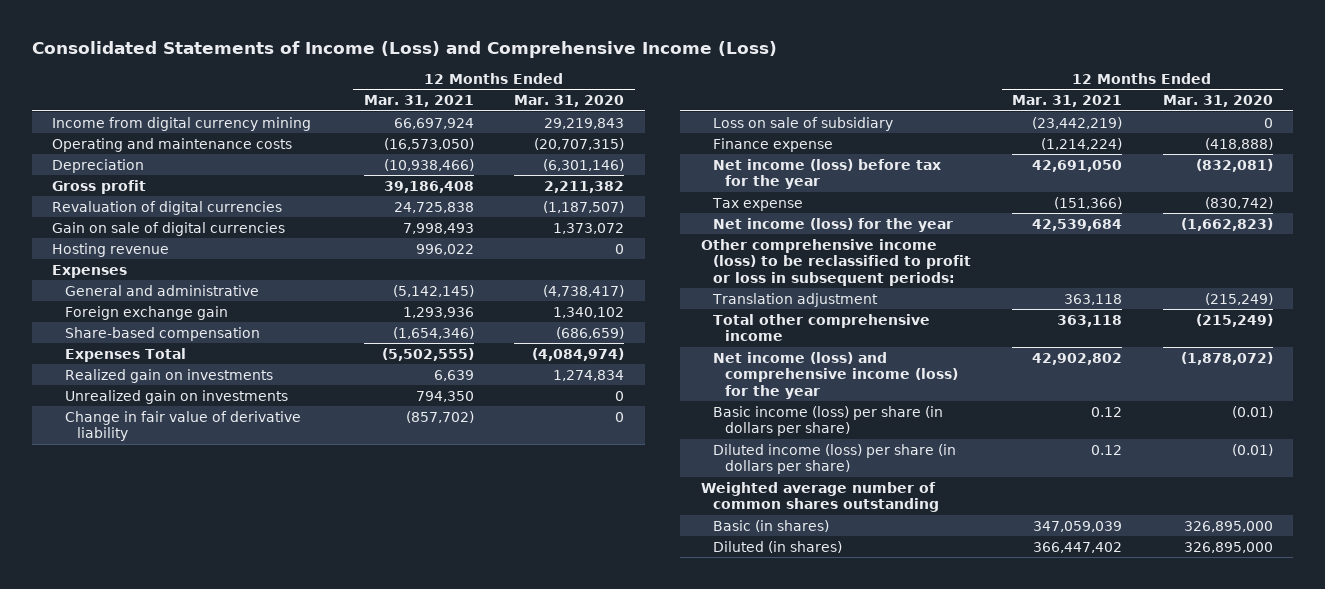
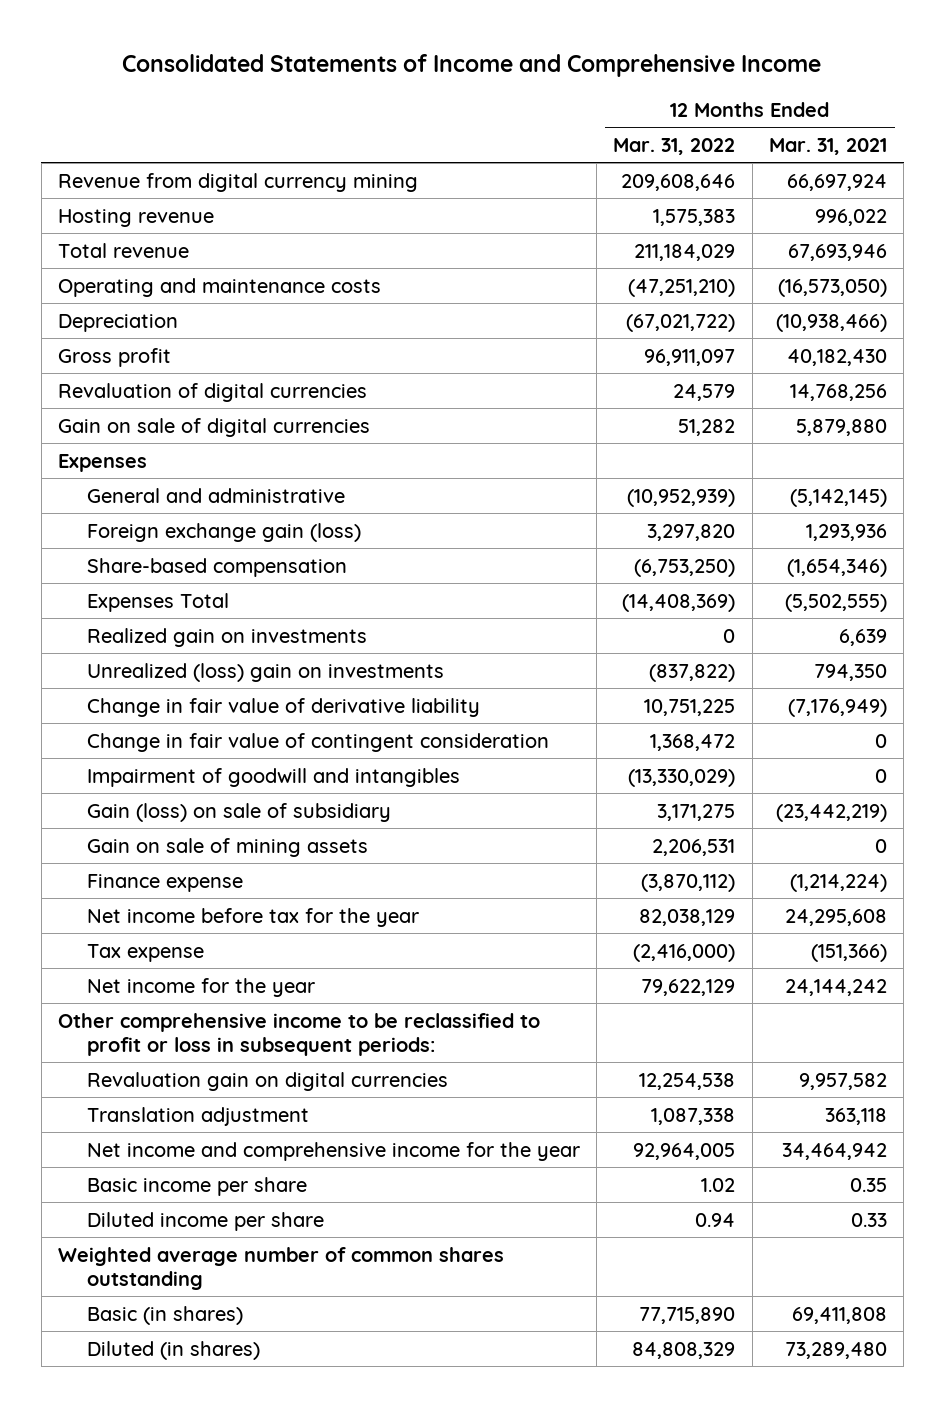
- Consolidated Statements of Income (Loss) and Comprehensive Income (Loss)
+ Consolidated Statements of Income and Comprehensive Income
- | 12 Months Ended Mar. 31, 2021 | 12 Months Ended Mar. 31, 2020
+ | 12 Months Ended Mar. 31, 2022 | 12 Months Ended Mar. 31, 2021
- Income from digital currency mining | 66,697,924 | 29,219,843
+ Revenue from digital currency mining | 209,608,646 | 66,697,924
moved up: Hosting revenue | 1,575,383 | 996,022
+ Total revenue | 211,184,029 | 67,693,946
- Gross profit | 39,186,408 | 2,211,382
- Revaluation of digital currencies | 24,725,838 | (1,187,507)
- Gain on sale of digital currencies | 7,998,493 | 1,373,072
+ Gross profit | 96,911,097 | 40,182,430
+ Revaluation of digital currencies | 24,579 | 14,768,256
+ Gain on sale of digital currencies | 51,282 | 5,879,880
- Foreign exchange gain | 1,293,936 | 1,340,102
+ Foreign exchange gain (loss) | 3,297,820 | 1,293,936
- Unrealized gain on investments | 794,350 | 0
- Change in fair value of derivative liability | (857,702) | 0
- Loss on sale of subsidiary | (23,442,219) | 0
+ Unrealized (loss) gain on investments | (837,822) | 794,350
+ Change in fair value of derivative liability | 10,751,225 | (7,176,949)
+ Change in fair value of contingent consideration | 1,368,472 | 0
+ Impairment of goodwill and intangibles | (13,330,029) | 0
+ Gain (loss) on sale of subsidiary | 3,171,275 | (23,442,219)
+ Gain on sale of mining assets | 2,206,531 | 0
- Net income (loss) before tax for the year | 42,691,050 | (832,081)
+ Net income before tax for the year | 82,038,129 | 24,295,608
- Net income (loss) for the year | 42,539,684 | (1,662,823)
- Other comprehensive income (loss) to be reclassified to profit or loss in subsequent periods:
+ Net income for the year | 79,622,129 | 24,144,242
+ Other comprehensive income to be reclassified to profit or loss in subsequent periods:
+ Revaluation gain on digital currencies | 12,254,538 | 9,957,582
- Total other comprehensive income | 363,118 | (215,249)
- Net income (loss) and comprehensive income (loss) for the year | 42,902,802 | (1,878,072)
- Basic income (loss) per share (in dollars per share) | 0.12 | (0.01)
- Diluted income (loss) per share (in dollars per share) | 0.12 | (0.01)
+ Net income and comprehensive income for the year | 92,964,005 | 34,464,942
+ Basic income per share | 1.02 | 0.35
+ Diluted income per share | 0.94 | 0.33
- Basic (in shares) | 347,059,039 | 326,895,000
- Diluted (in shares) | 366,447,402 | 326,895,000
+ Basic (in shares) | 77,715,890 | 69,411,808
+ Diluted (in shares) | 84,808,329 | 73,289,480

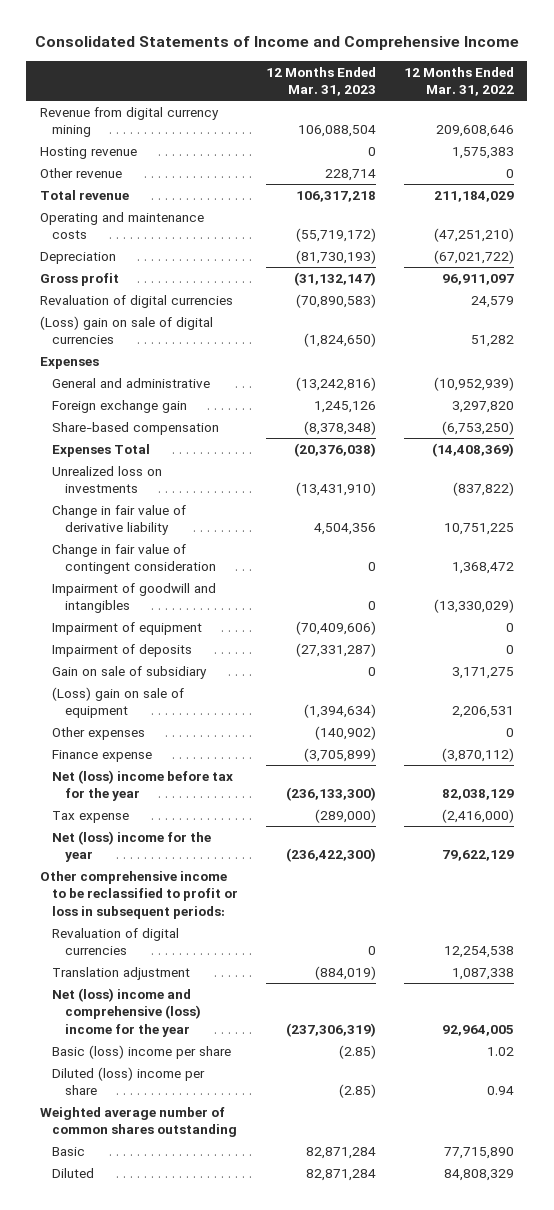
- | 12 Months Ended Mar. 31, 2022 | 12 Months Ended Mar. 31, 2021
+ | 12 Months Ended Mar. 31, 2023 | 12 Months Ended Mar. 31, 2022
+ Other revenue | 228,714 | 0
- Gain on sale of digital currencies | 51,282 | 5,879,880
+ (Loss) gain on sale of digital currencies | (1,824,650) | 51,282
- Foreign exchange gain (loss) | 3,297,820 | 1,293,936
+ Foreign exchange gain | 1,245,126 | 3,297,820
- Realized gain on investments | 0 | 6,639
- Unrealized (loss) gain on investments | (837,822) | 794,350
+ Unrealized loss on investments | (13,431,910) | (837,822)
- Gain (loss) on sale of subsidiary | 3,171,275 | (23,442,219)
- Gain on sale of mining assets | 2,206,531 | 0
+ Impairment of equipment | (70,409,606) | 0
+ Impairment of deposits | (27,331,287) | 0
+ Gain on sale of subsidiary | 0 | 3,171,275
+ (Loss) gain on sale of equipment | (1,394,634) | 2,206,531
+ Other expenses | (140,902) | 0
- Net income before tax for the year | 82,038,129 | 24,295,608
+ Net (loss) income before tax for the year | (236,133,300) | 82,038,129
- Net income for the year | 79,622,129 | 24,144,242
+ Net (loss) income for the year | (236,422,300) | 79,622,129
- Revaluation gain on digital currencies | 12,254,538 | 9,957,582
+ Revaluation of digital currencies | 0 | 12,254,538
- Net income and comprehensive income for the year | 92,964,005 | 34,464,942
- Basic income per share | 1.02 | 0.35
- Diluted income per share | 0.94 | 0.33
+ Net (loss) income and comprehensive (loss) income for the year | (237,306,319) | 92,964,005
+ Basic (loss) income per share | (2.85) | 1.02
+ Diluted (loss) income per share | (2.85) | 0.94
- Basic (in shares) | 77,715,890 | 69,411,808
- Diluted (in shares) | 84,808,329 | 73,289,480
+ Basic | 82,871,284 | 77,715,890
+ Diluted | 82,871,284 | 84,808,329

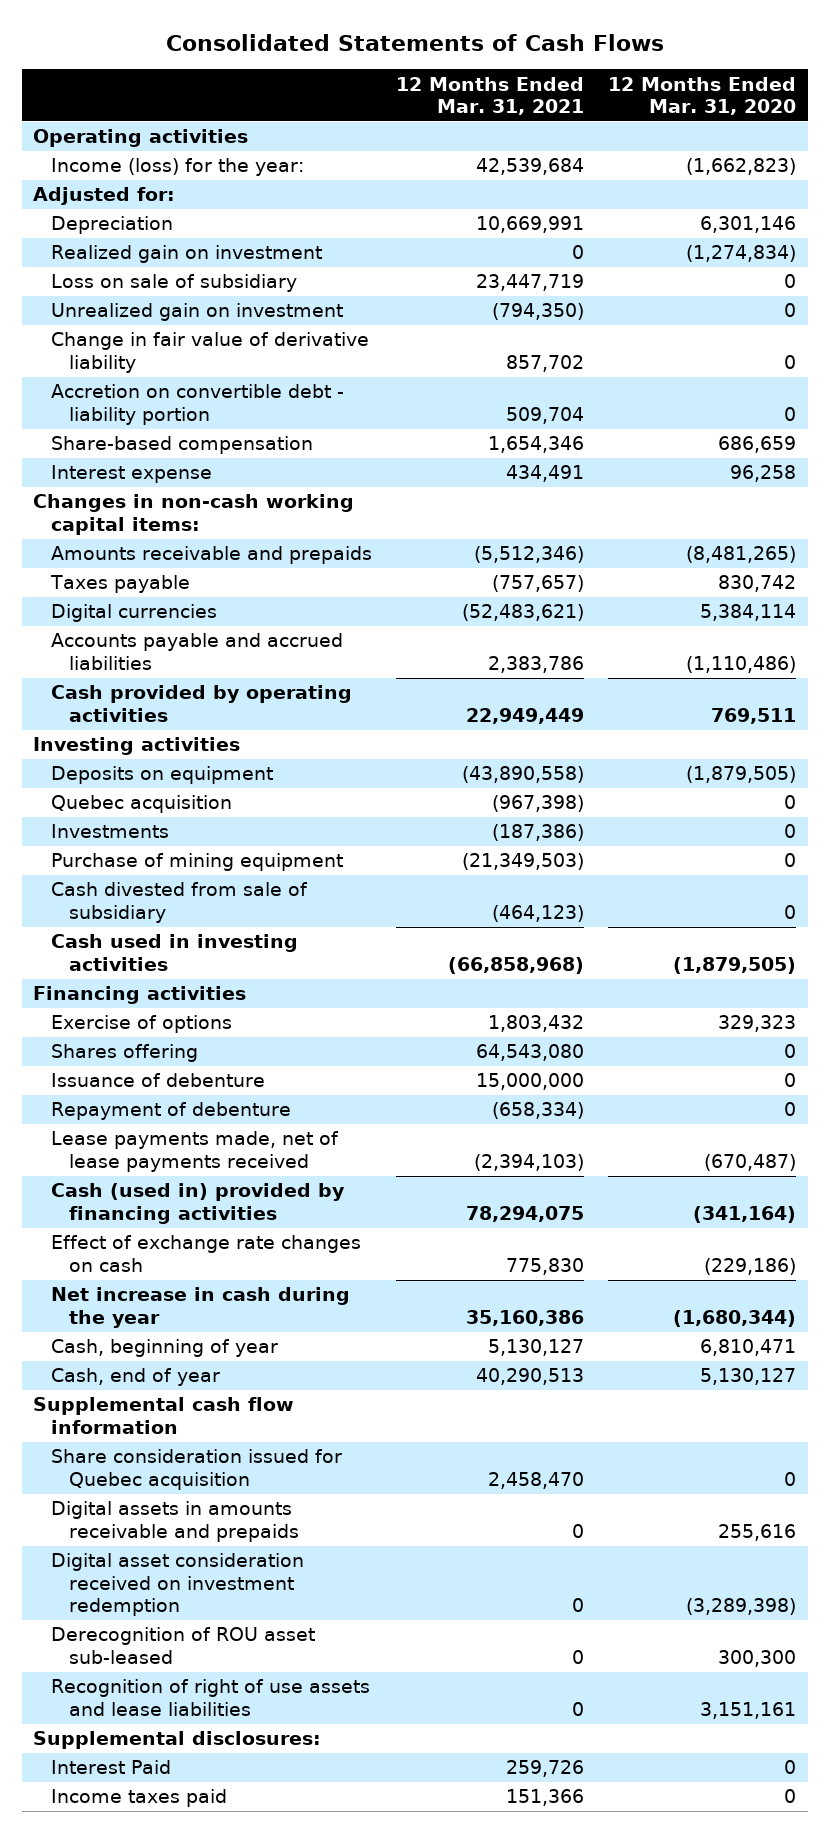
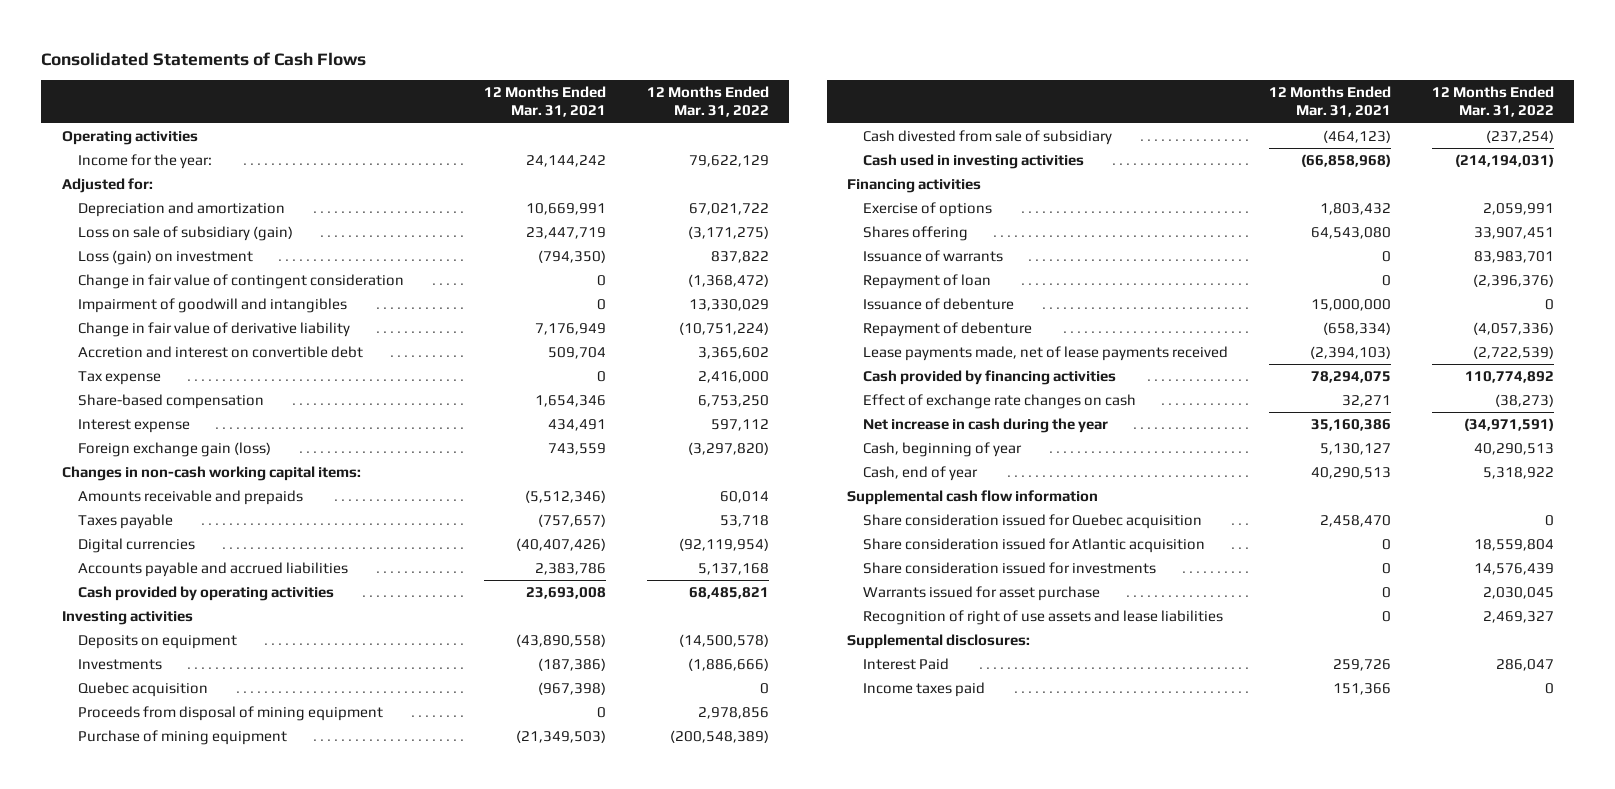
- | 12 Months Ended Mar. 31, 2021 | 12 Months Ended Mar. 31, 2020
+ | 12 Months Ended Mar. 31, 2021 | 12 Months Ended Mar. 31, 2022
- Income (loss) for the year: | 42,539,684 | (1,662,823)
+ Income for the year: | 24,144,242 | 79,622,129
- Depreciation | 10,669,991 | 6,301,146
- Realized gain on investment | 0 | (1,274,834)
- Loss on sale of subsidiary | 23,447,719 | 0
- Unrealized gain on investment | (794,350) | 0
- Change in fair value of derivative liability | 857,702 | 0
- Accretion on convertible debt - liability portion | 509,704 | 0
+ Depreciation and amortization | 10,669,991 | 67,021,722
+ Loss on sale of subsidiary (gain) | 23,447,719 | (3,171,275)
+ Loss (gain) on investment | (794,350) | 837,822
+ Change in fair value of contingent consideration | 0 | (1,368,472)
+ Impairment of goodwill and intangibles | 0 | 13,330,029
+ Change in fair value of derivative liability | 7,176,949 | (10,751,224)
+ Accretion and interest on convertible debt | 509,704 | 3,365,602
+ Tax expense | 0 | 2,416,000
+ Foreign exchange gain (loss) | 743,559 | (3,297,820)
- Digital currencies | (52,483,621) | 5,384,114
+ Digital currencies | (40,407,426) | (92,119,954)
- Cash provided by operating activities | 22,949,449 | 769,511
+ Cash provided by operating activities | 23,693,008 | 68,485,821
moved down: Quebec acquisition | (967,398) | 0
+ Proceeds from disposal of mining equipment | 0 | 2,978,856
+ Issuance of warrants | 0 | 83,983,701
+ Repayment of loan | 0 | (2,396,376)
- Cash (used in) provided by financing activities | 78,294,075 | (341,164)
- Effect of exchange rate changes on cash | 775,830 | (229,186)
+ Cash provided by financing activities | 78,294,075 | 110,774,892
+ Effect of exchange rate changes on cash | 32,271 | (38,273)
- Digital assets in amounts receivable and prepaids | 0 | 255,616
- Digital asset consideration received on investment redemption | 0 | (3,289,398)
- Derecognition of ROU asset sub-leased | 0 | 300,300
+ Share consideration issued for Atlantic acquisition | 0 | 18,559,804
+ Share consideration issued for investments | 0 | 14,576,439
+ Warrants issued for asset purchase | 0 | 2,030,045

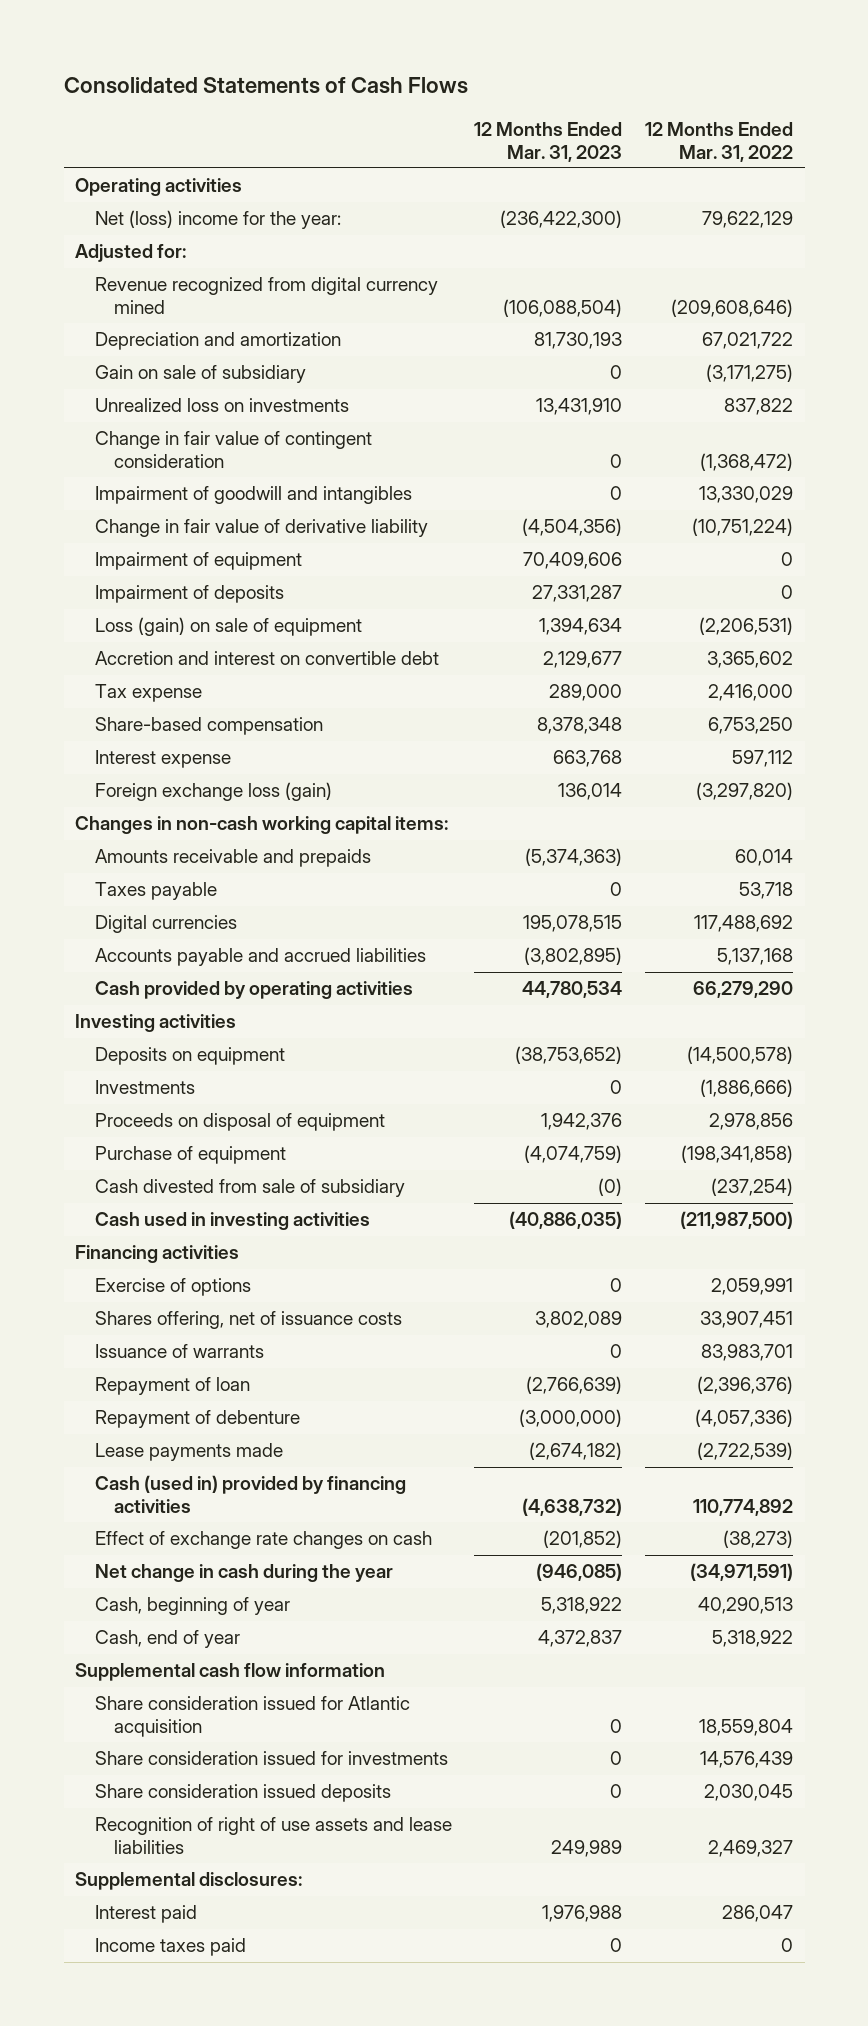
- | 12 Months Ended Mar. 31, 2021 | 12 Months Ended Mar. 31, 2022
+ | 12 Months Ended Mar. 31, 2023 | 12 Months Ended Mar. 31, 2022
- Income for the year: | 24,144,242 | 79,622,129
+ Net (loss) income for the year: | (236,422,300) | 79,622,129
+ Revenue recognized from digital currency mined | (106,088,504) | (209,608,646)
- Loss on sale of subsidiary (gain) | 23,447,719 | (3,171,275)
- Loss (gain) on investment | (794,350) | 837,822
+ Gain on sale of subsidiary | 0 | (3,171,275)
+ Unrealized loss on investments | 13,431,910 | 837,822
+ Impairment of equipment | 70,409,606 | 0
+ Impairment of deposits | 27,331,287 | 0
+ Loss (gain) on sale of equipment | 1,394,634 | (2,206,531)
- Foreign exchange gain (loss) | 743,559 | (3,297,820)
+ Foreign exchange loss (gain) | 136,014 | (3,297,820)
- Digital currencies | (40,407,426) | (92,119,954)
+ Digital currencies | 195,078,515 | 117,488,692
- Cash provided by operating activities | 23,693,008 | 68,485,821
+ Cash provided by operating activities | 44,780,534 | 66,279,290
- Quebec acquisition | (967,398) | 0
- Proceeds from disposal of mining equipment | 0 | 2,978,856
- Purchase of mining equipment | (21,349,503) | (200,548,389)
+ Proceeds on disposal of equipment | 1,942,376 | 2,978,856
+ Purchase of equipment | (4,074,759) | (198,341,858)
- Cash used in investing activities | (66,858,968) | (214,194,031)
+ Cash used in investing activities | (40,886,035) | (211,987,500)
- Shares offering | 64,543,080 | 33,907,451
+ Shares offering, net of issuance costs | 3,802,089 | 33,907,451
- Issuance of debenture | 15,000,000 | 0
- Lease payments made, net of lease payments received | (2,394,103) | (2,722,539)
- Cash provided by financing activities | 78,294,075 | 110,774,892
+ Lease payments made | (2,674,182) | (2,722,539)
+ Cash (used in) provided by financing activities | (4,638,732) | 110,774,892
- Net increase in cash during the year | 35,160,386 | (34,971,591)
+ Net change in cash during the year | (946,085) | (34,971,591)
- Share consideration issued for Quebec acquisition | 2,458,470 | 0
- Warrants issued for asset purchase | 0 | 2,030,045
+ Share consideration issued deposits | 0 | 2,030,045
- Interest Paid | 259,726 | 286,047
+ Interest paid | 1,976,988 | 286,047

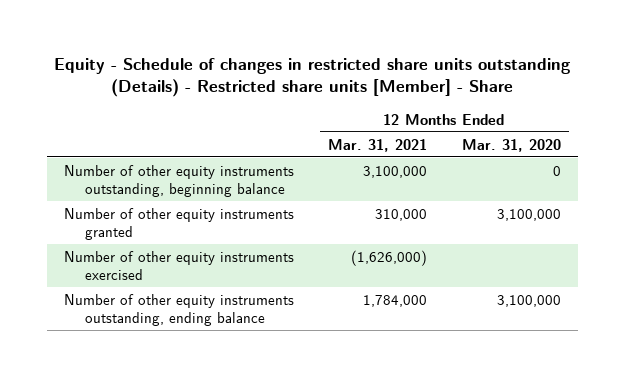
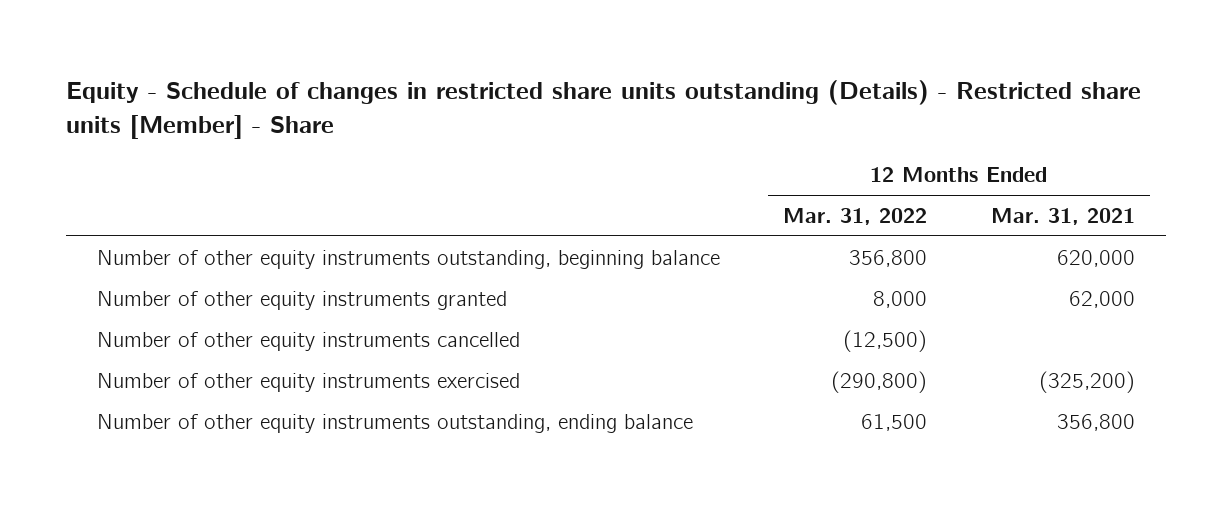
- | 12 Months Ended Mar. 31, 2021 | 12 Months Ended Mar. 31, 2020
+ | 12 Months Ended Mar. 31, 2022 | 12 Months Ended Mar. 31, 2021
- Number of other equity instruments outstanding, beginning balance | 3,100,000 | 0
- Number of other equity instruments granted | 310,000 | 3,100,000
- Number of other equity instruments exercised | (1,626,000) |
- Number of other equity instruments outstanding, ending balance | 1,784,000 | 3,100,000
+ Number of other equity instruments outstanding, beginning balance | 356,800 | 620,000
+ Number of other equity instruments granted | 8,000 | 62,000
+ Number of other equity instruments cancelled | (12,500) |
+ Number of other equity instruments exercised | (290,800) | (325,200)
+ Number of other equity instruments outstanding, ending balance | 61,500 | 356,800

